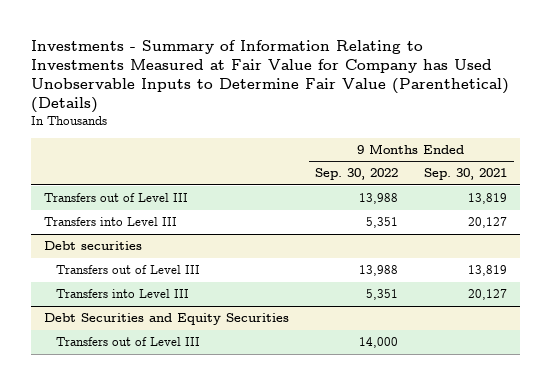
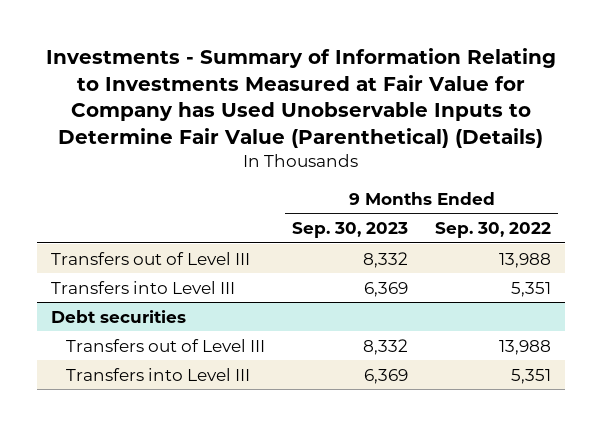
- | 9 Months Ended Sep. 30, 2022 | 9 Months Ended Sep. 30, 2021
+ | 9 Months Ended Sep. 30, 2023 | 9 Months Ended Sep. 30, 2022
- Debt Securities and Equity Securities
- Transfers out of Level III | 14,000 |

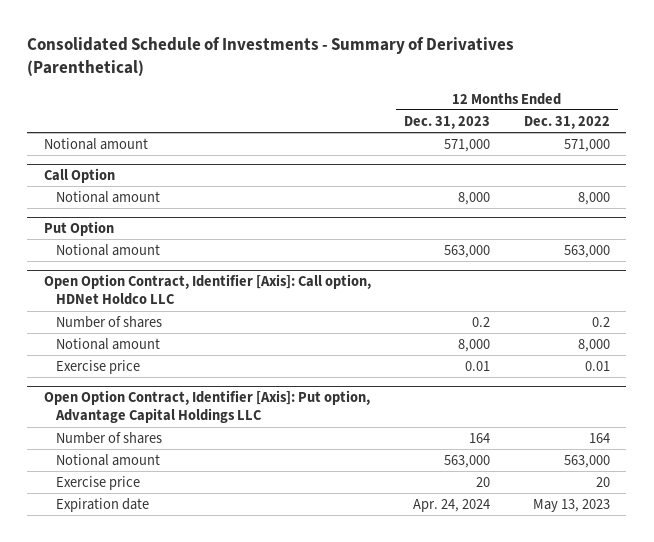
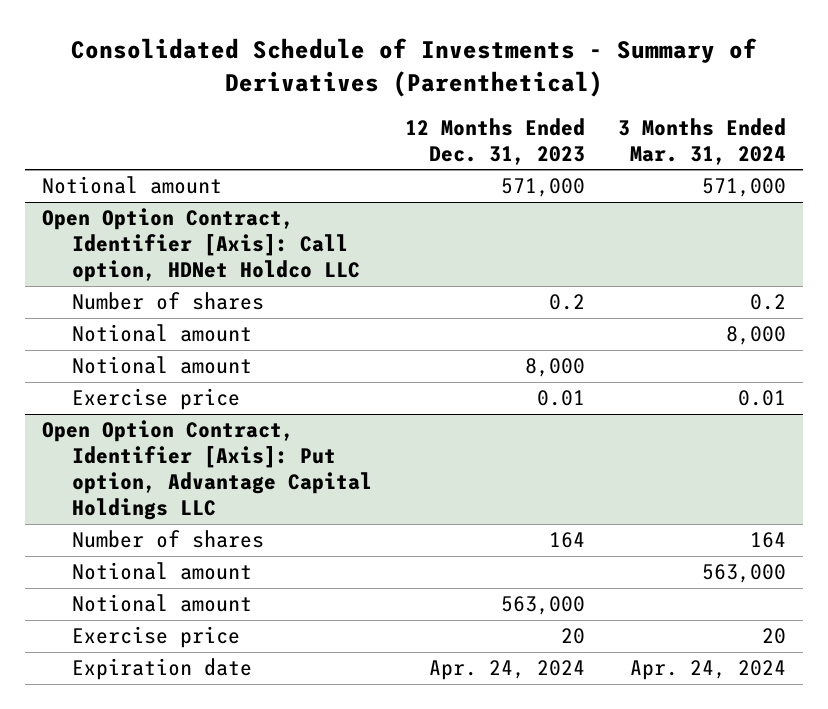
- | 12 Months Ended Dec. 31, 2023 | 12 Months Ended Dec. 31, 2022
+ | 12 Months Ended Dec. 31, 2023 | 3 Months Ended Mar. 31, 2024
- Call Option
- Notional amount | 8,000 | 8,000
- Put Option
- Notional amount | 563,000 | 563,000
@ Open Option Contract, Identifier [Axis]: Call option, HDNet Holdco LLC
+ Notional amount | | 8,000
@ Open Option Contract, Identifier [Axis]: Put option, Advantage Capital Holdings LLC
+ Notional amount | | 563,000

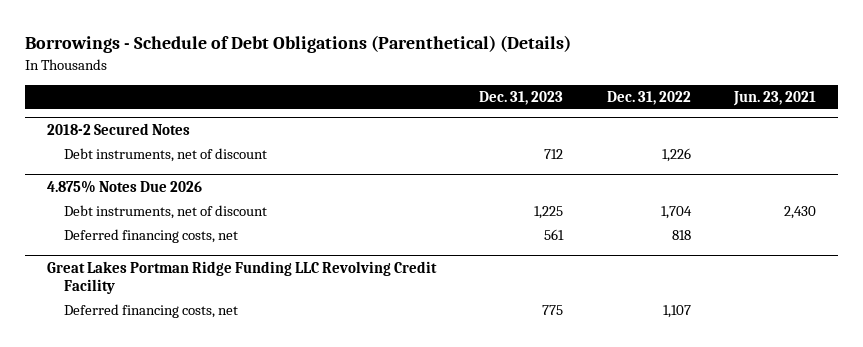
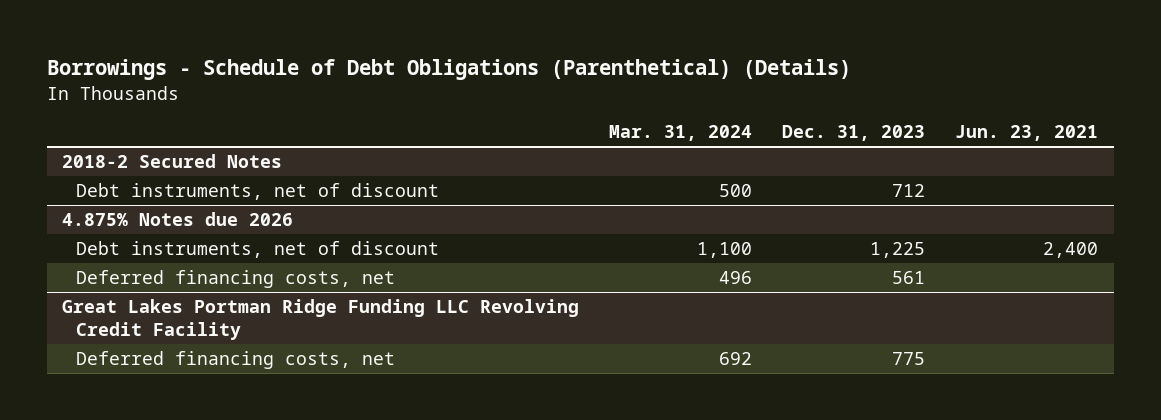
- | Dec. 31, 2023 | Dec. 31, 2022 | Jun. 23, 2021
+ | Mar. 31, 2024 | Dec. 31, 2023 | Jun. 23, 2021
- 4.875% Notes Due 2026
- Debt instruments, net of discount | 1,225 | 1,704 | 2,430
+ 4.875% Notes due 2026
+ Debt instruments, net of discount | 1,100 | 1,225 | 2,400

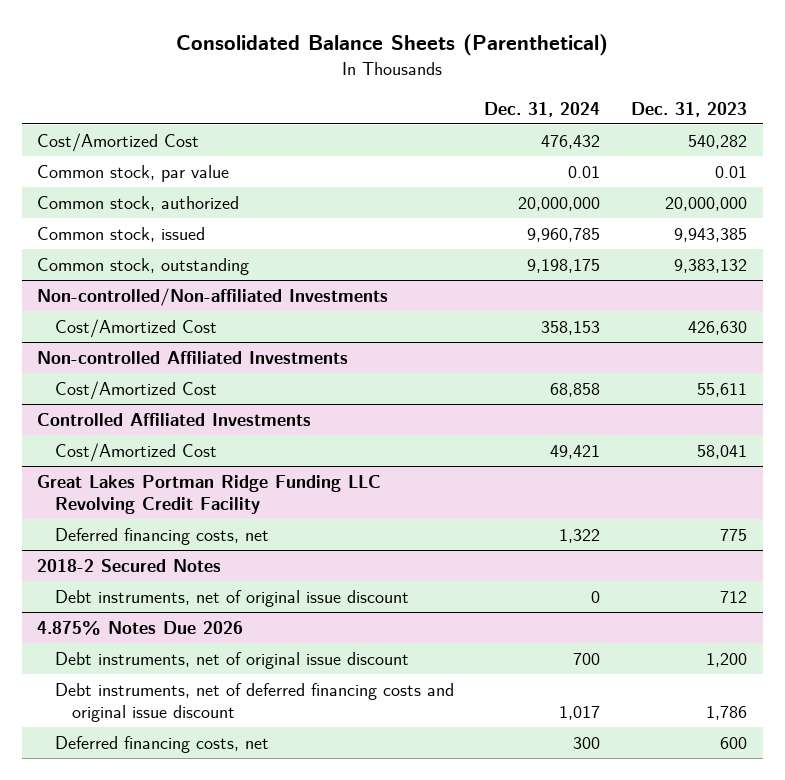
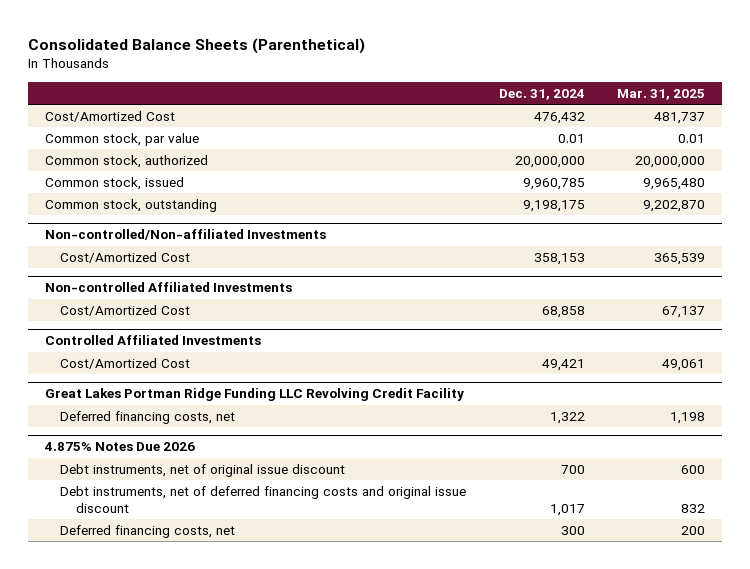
- | Dec. 31, 2024 | Dec. 31, 2023
+ | Dec. 31, 2024 | Mar. 31, 2025
- 2018-2 Secured Notes
- Debt instruments, net of original issue discount | 0 | 712

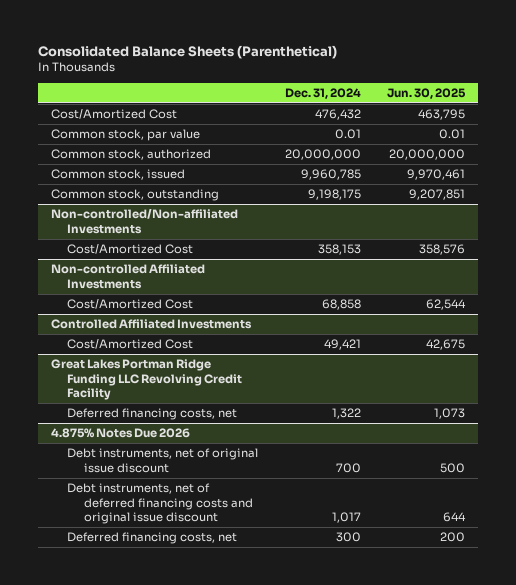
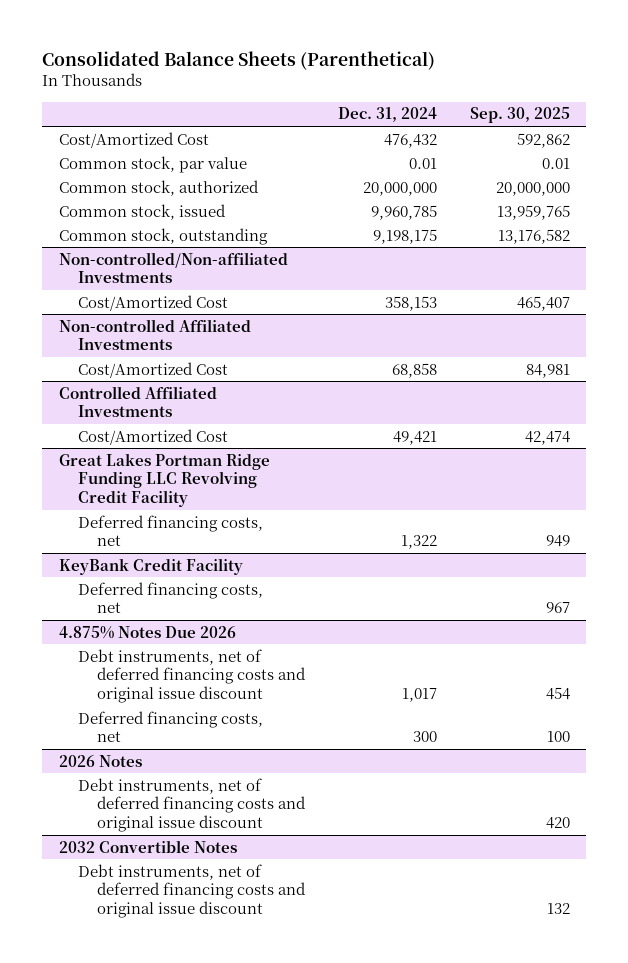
- | Dec. 31, 2024 | Jun. 30, 2025
+ | Dec. 31, 2024 | Sep. 30, 2025
+ KeyBank Credit Facility
+ Deferred financing costs, net | | 967
@ 4.875% Notes Due 2026
- Debt instruments, net of original issue discount | 700 | 500
+ 2026 Notes
+ Debt instruments, net of deferred financing costs and original issue discount | | 420
+ 2032 Convertible Notes
+ Debt instruments, net of deferred financing costs and original issue discount | | 132

